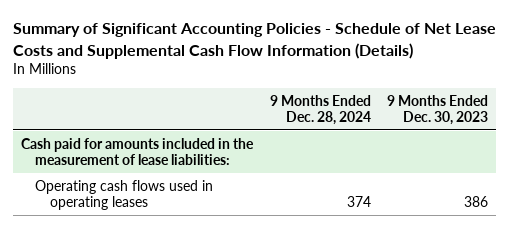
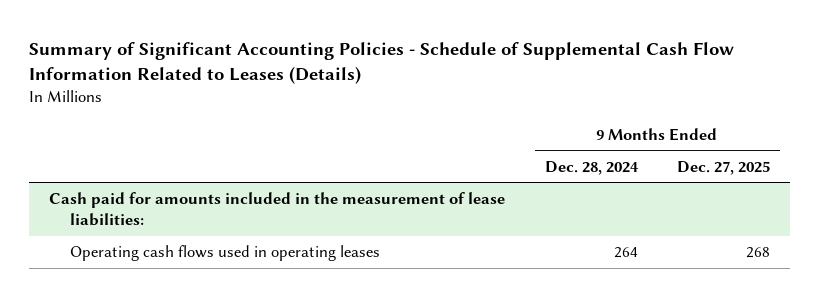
- Summary of Significant Accounting Policies - Schedule of Net Lease Costs and Supplemental Cash Flow Information (Details)
+ Summary of Significant Accounting Policies - Schedule of Supplemental Cash Flow Information Related to Leases (Details)
- | 9 Months Ended Dec. 28, 2024 | 9 Months Ended Dec. 30, 2023
+ | 9 Months Ended Dec. 28, 2024 | 9 Months Ended Dec. 27, 2025
- Operating cash flows used in operating leases | 374 | 386
+ Operating cash flows used in operating leases | 264 | 268

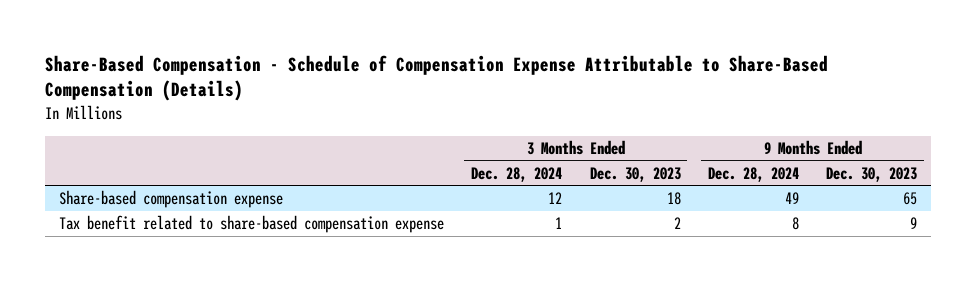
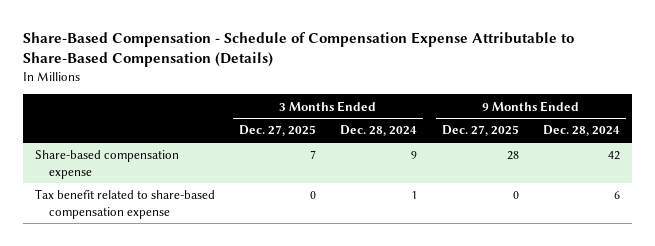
- | 3 Months Ended Dec. 28, 2024 | 3 Months Ended Dec. 30, 2023 | 9 Months Ended Dec. 28, 2024 | 9 Months Ended Dec. 30, 2023
+ | 3 Months Ended Dec. 27, 2025 | 3 Months Ended Dec. 28, 2024 | 9 Months Ended Dec. 27, 2025 | 9 Months Ended Dec. 28, 2024
- Share-based compensation expense | 12 | 18 | 49 | 65
- Tax benefit related to share-based compensation expense | 1 | 2 | 8 | 9
+ Share-based compensation expense | 7 | 9 | 28 | 42
+ Tax benefit related to share-based compensation expense | 0 | 1 | 0 | 6

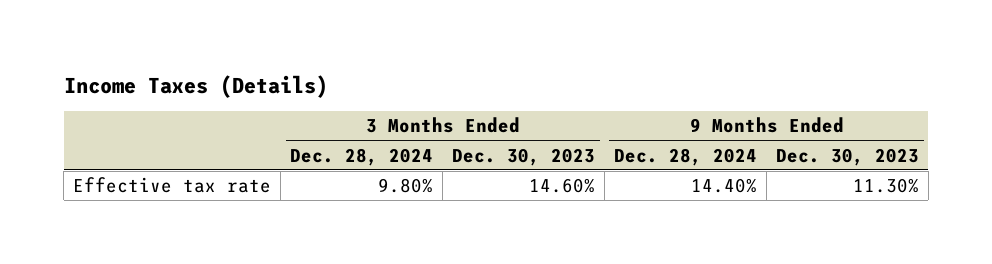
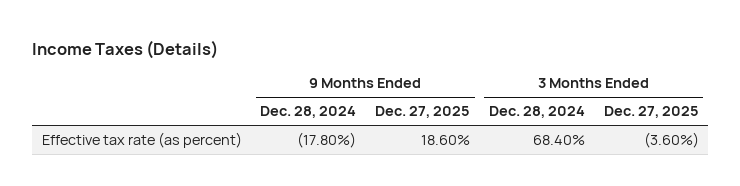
- | 3 Months Ended Dec. 28, 2024 | 3 Months Ended Dec. 30, 2023 | 9 Months Ended Dec. 28, 2024 | 9 Months Ended Dec. 30, 2023
+ | 9 Months Ended Dec. 28, 2024 | 9 Months Ended Dec. 27, 2025 | 3 Months Ended Dec. 28, 2024 | 3 Months Ended Dec. 27, 2025
- Effective tax rate | 9.80% | 14.60% | 14.40% | 11.30%
+ Effective tax rate (as percent) | (17.80%) | 18.60% | 68.40% | (3.60%)

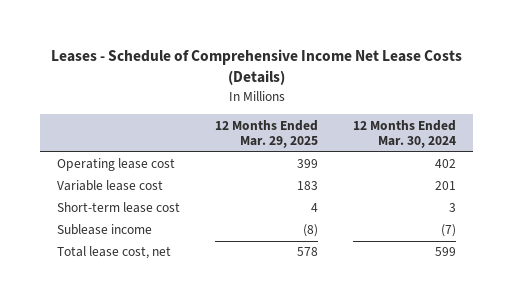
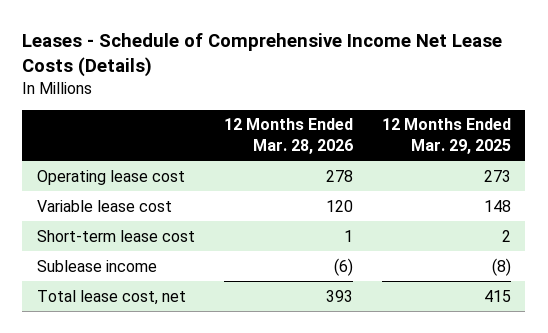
- | 12 Months Ended Mar. 29, 2025 | 12 Months Ended Mar. 30, 2024
+ | 12 Months Ended Mar. 28, 2026 | 12 Months Ended Mar. 29, 2025
- Operating lease cost | 399 | 402
- Variable lease cost | 183 | 201
- Short-term lease cost | 4 | 3
+ Operating lease cost | 278 | 273
+ Variable lease cost | 120 | 148
+ Short-term lease cost | 1 | 2
- Total lease cost, net | 578 | 599
+ Total lease cost, net | 393 | 415

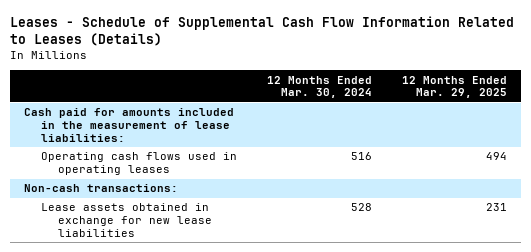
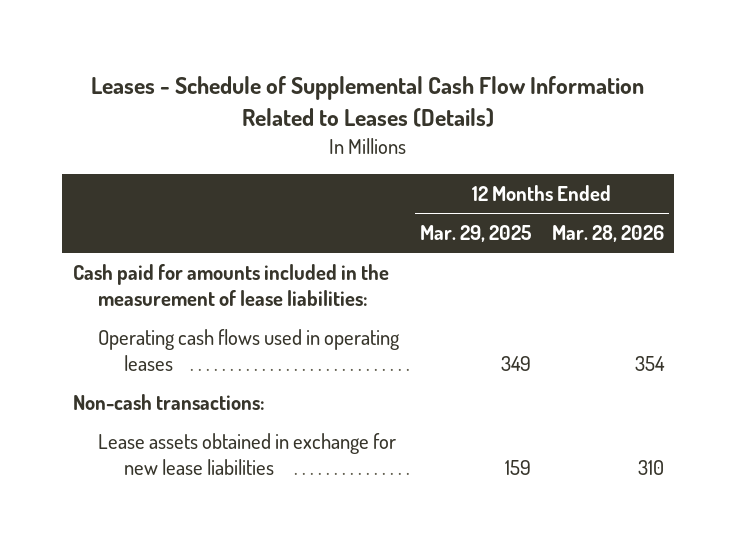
- | 12 Months Ended Mar. 30, 2024 | 12 Months Ended Mar. 29, 2025
+ | 12 Months Ended Mar. 29, 2025 | 12 Months Ended Mar. 28, 2026
- Operating cash flows used in operating leases | 516 | 494
+ Operating cash flows used in operating leases | 349 | 354
- Lease assets obtained in exchange for new lease liabilities | 528 | 231
+ Lease assets obtained in exchange for new lease liabilities | 159 | 310

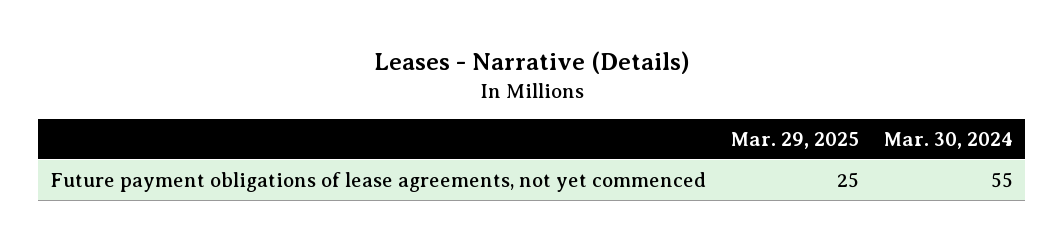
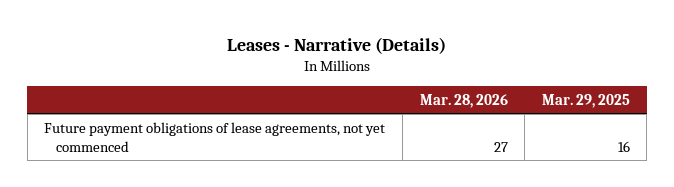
- | Mar. 29, 2025 | Mar. 30, 2024
+ | Mar. 28, 2026 | Mar. 29, 2025
- Future payment obligations of lease agreements, not yet commenced | 25 | 55
+ Future payment obligations of lease agreements, not yet commenced | 27 | 16

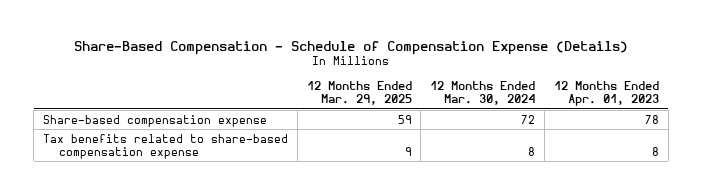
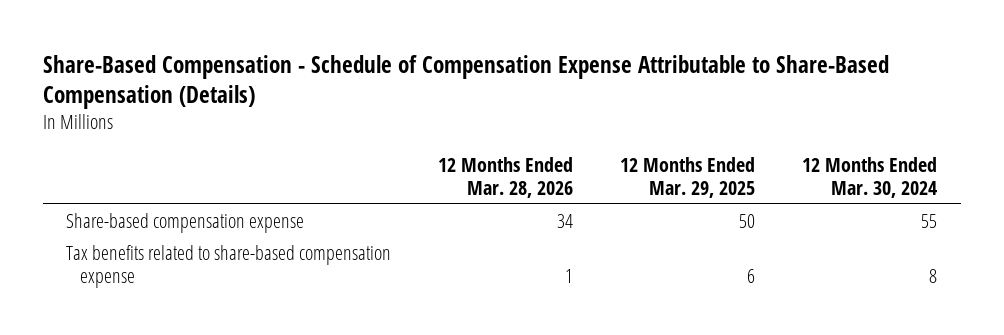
- Share-Based Compensation - Schedule of Compensation Expense (Details)
+ Share-Based Compensation - Schedule of Compensation Expense Attributable to Share-Based Compensation (Details)
- | 12 Months Ended Mar. 29, 2025 | 12 Months Ended Mar. 30, 2024 | 12 Months Ended Apr. 01, 2023
+ | 12 Months Ended Mar. 28, 2026 | 12 Months Ended Mar. 29, 2025 | 12 Months Ended Mar. 30, 2024
- Share-based compensation expense | 59 | 72 | 78
- Tax benefits related to share-based compensation expense | 9 | 8 | 8
+ Share-based compensation expense | 34 | 50 | 55
+ Tax benefits related to share-based compensation expense | 1 | 6 | 8

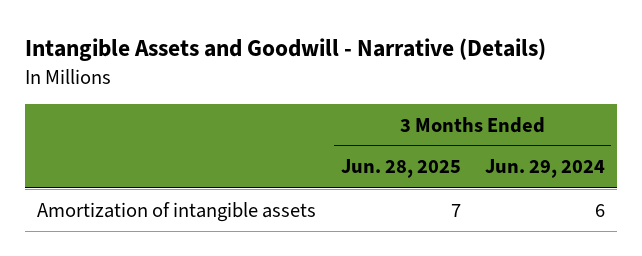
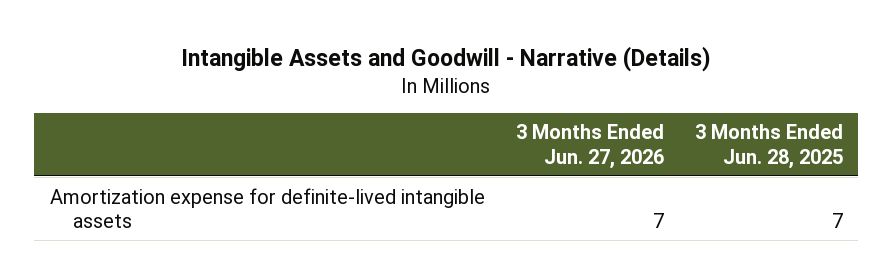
- | 3 Months Ended Jun. 28, 2025 | 3 Months Ended Jun. 29, 2024
+ | 3 Months Ended Jun. 27, 2026 | 3 Months Ended Jun. 28, 2025
- Amortization of intangible assets | 7 | 6
+ Amortization expense for definite-lived intangible assets | 7 | 7

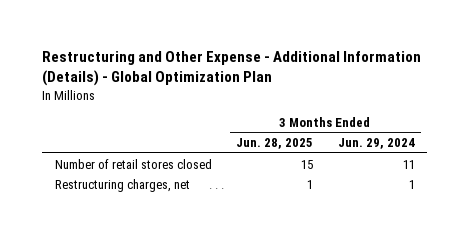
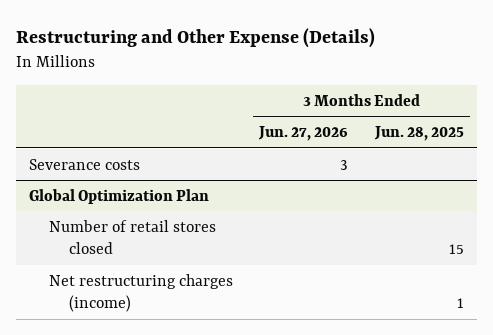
- Restructuring and Other Expense - Additional Information (Details) - Global Optimization Plan
+ Restructuring and Other Expense (Details)
- | 3 Months Ended Jun. 28, 2025 | 3 Months Ended Jun. 29, 2024
+ | 3 Months Ended Jun. 27, 2026 | 3 Months Ended Jun. 28, 2025
+ Severance costs | 3 |
+ Global Optimization Plan
- Restructuring charges, net | 1 | 1
+ Net restructuring charges (income) | | 1

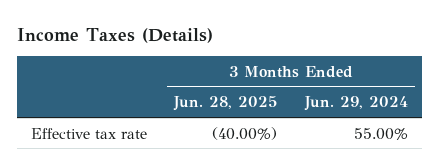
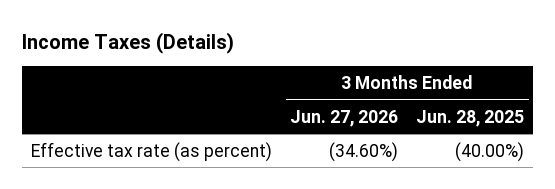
- | 3 Months Ended Jun. 28, 2025 | 3 Months Ended Jun. 29, 2024
+ | 3 Months Ended Jun. 27, 2026 | 3 Months Ended Jun. 28, 2025
- Effective tax rate | (40.00%) | 55.00%
+ Effective tax rate (as percent) | (34.60%) | (40.00%)

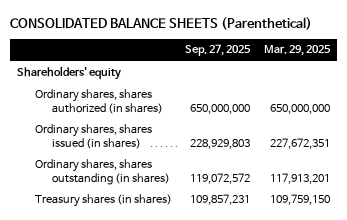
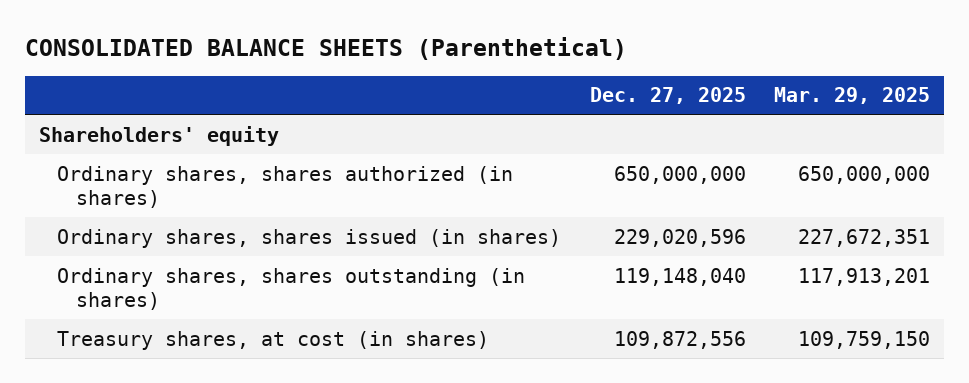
- | Sep. 27, 2025 | Mar. 29, 2025
+ | Dec. 27, 2025 | Mar. 29, 2025
- Treasury shares (in shares) | 109,857,231 | 109,759,150
+ Treasury shares, at cost (in shares) | 109,872,556 | 109,759,150

